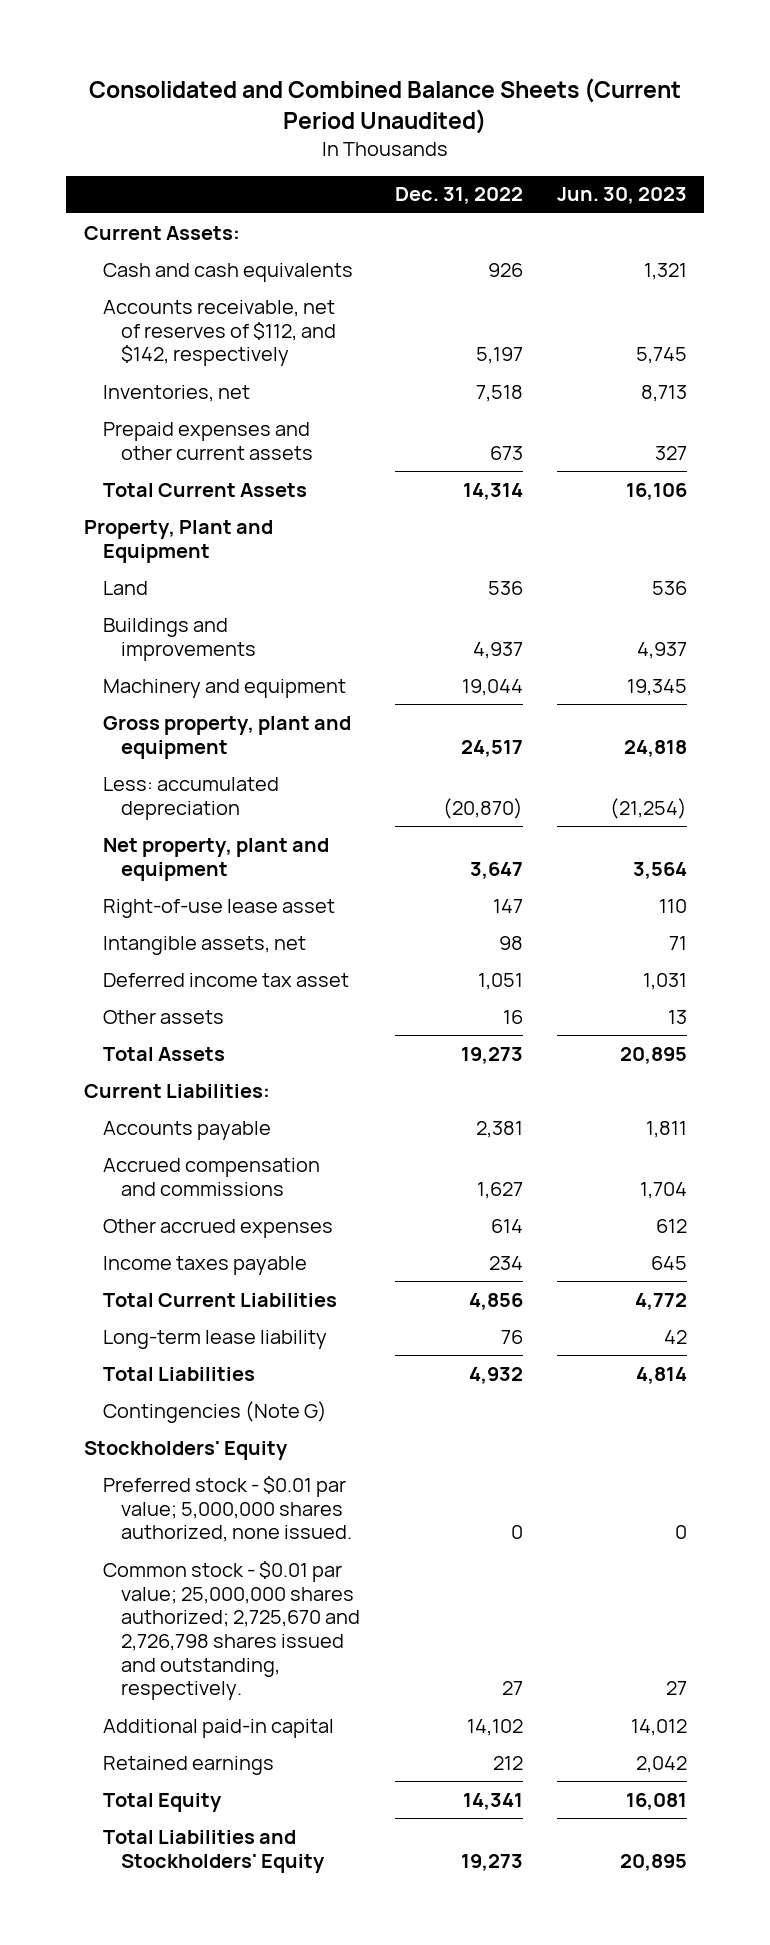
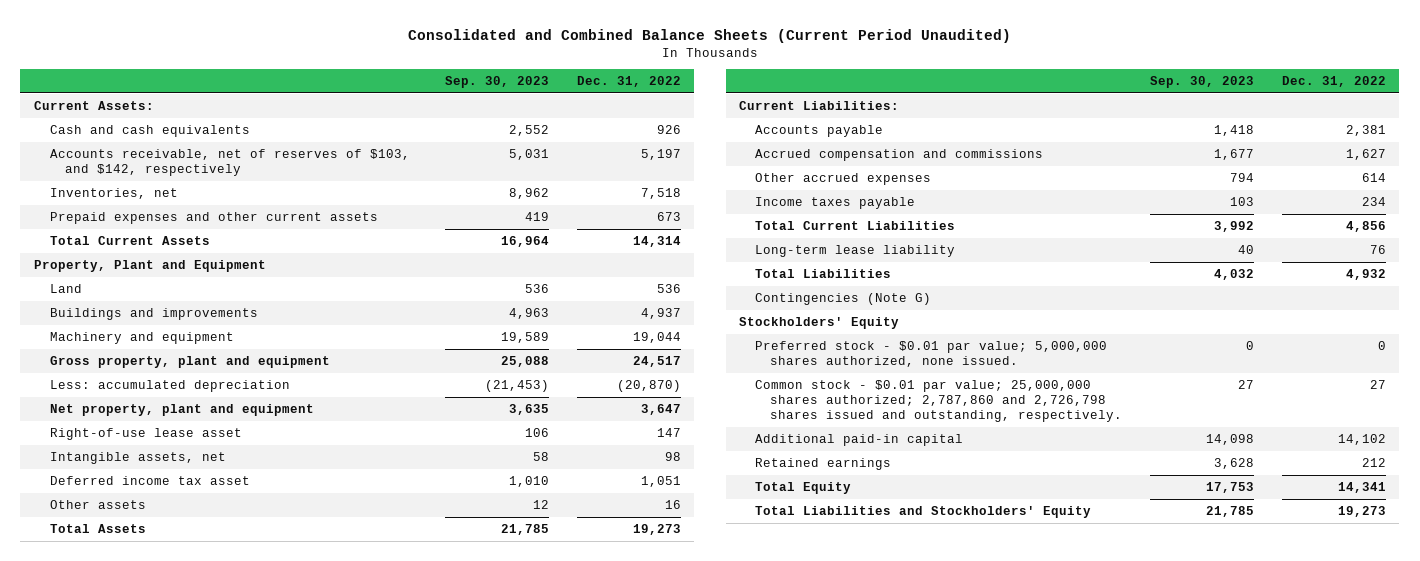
- | Dec. 31, 2022 | Jun. 30, 2023
+ | Sep. 30, 2023 | Dec. 31, 2022
- Accounts receivable, net of reserves of $112, and $142, respectively | 5,197 | 5,745
+ Accounts receivable, net of reserves of $103, and $142, respectively | 5,031 | 5,197
- Common stock - $0.01 par value; 25,000,000 shares authorized; 2,725,670 and 2,726,798 shares issued and outstanding, respectively. | 27 | 27
+ Common stock - $0.01 par value; 25,000,000 shares authorized; 2,787,860 and 2,726,798 shares issued and outstanding, respectively. | 27 | 27

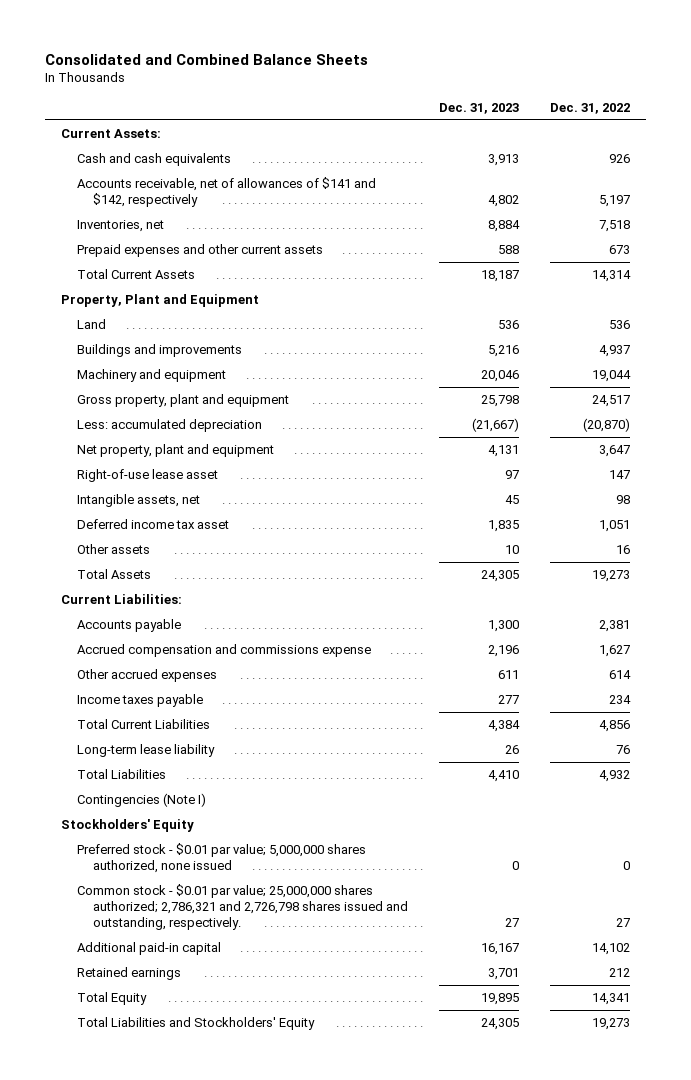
- Consolidated and Combined Balance Sheets (Current Period Unaudited)
+ Consolidated and Combined Balance Sheets
- | Sep. 30, 2023 | Dec. 31, 2022
+ | Dec. 31, 2023 | Dec. 31, 2022
- Accounts receivable, net of reserves of $103, and $142, respectively | 5,031 | 5,197
+ Accounts receivable, net of allowances of $141 and $142, respectively | 4,802 | 5,197
- Accrued compensation and commissions | 1,677 | 1,627
+ Accrued compensation and commissions expense | 2,196 | 1,627
- Contingencies (Note G)
+ Contingencies (Note I)
- Preferred stock - $0.01 par value; 5,000,000 shares authorized, none issued. | 0 | 0
- Common stock - $0.01 par value; 25,000,000 shares authorized; 2,787,860 and 2,726,798 shares issued and outstanding, respectively. | 27 | 27
+ Preferred stock - $0.01 par value; 5,000,000 shares authorized, none issued | 0 | 0
+ Common stock - $0.01 par value; 25,000,000 shares authorized; 2,786,321 and 2,726,798 shares issued and outstanding, respectively. | 27 | 27

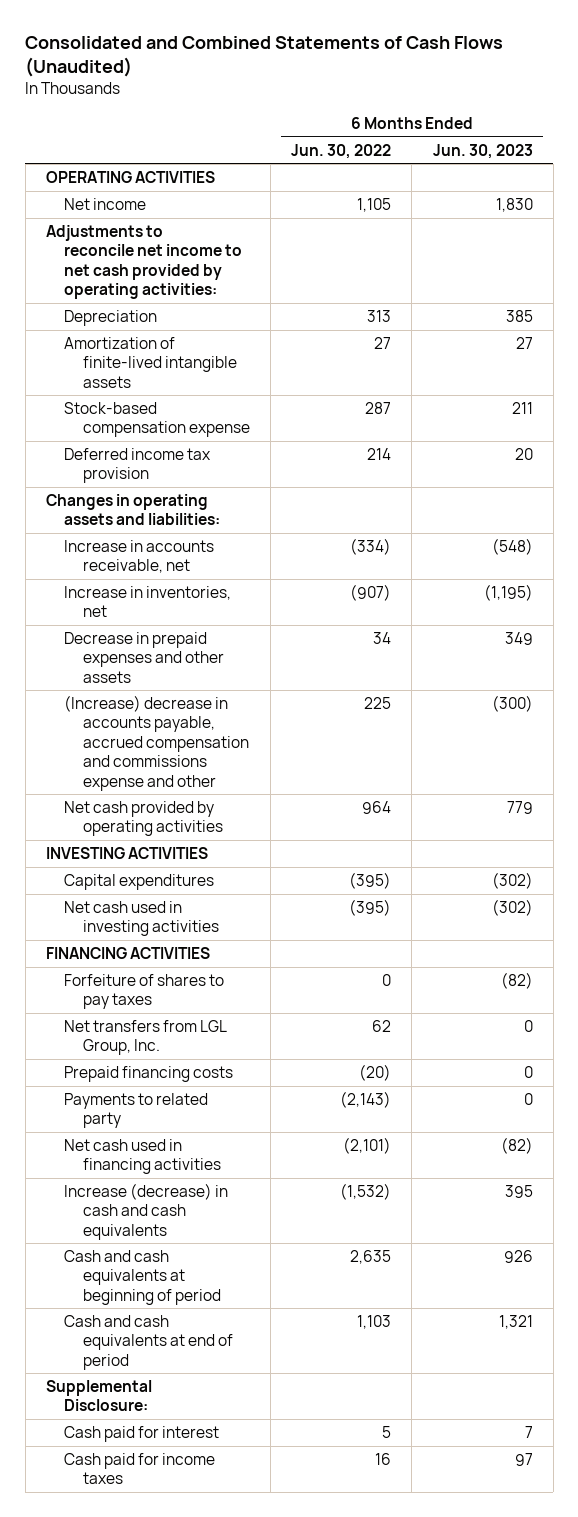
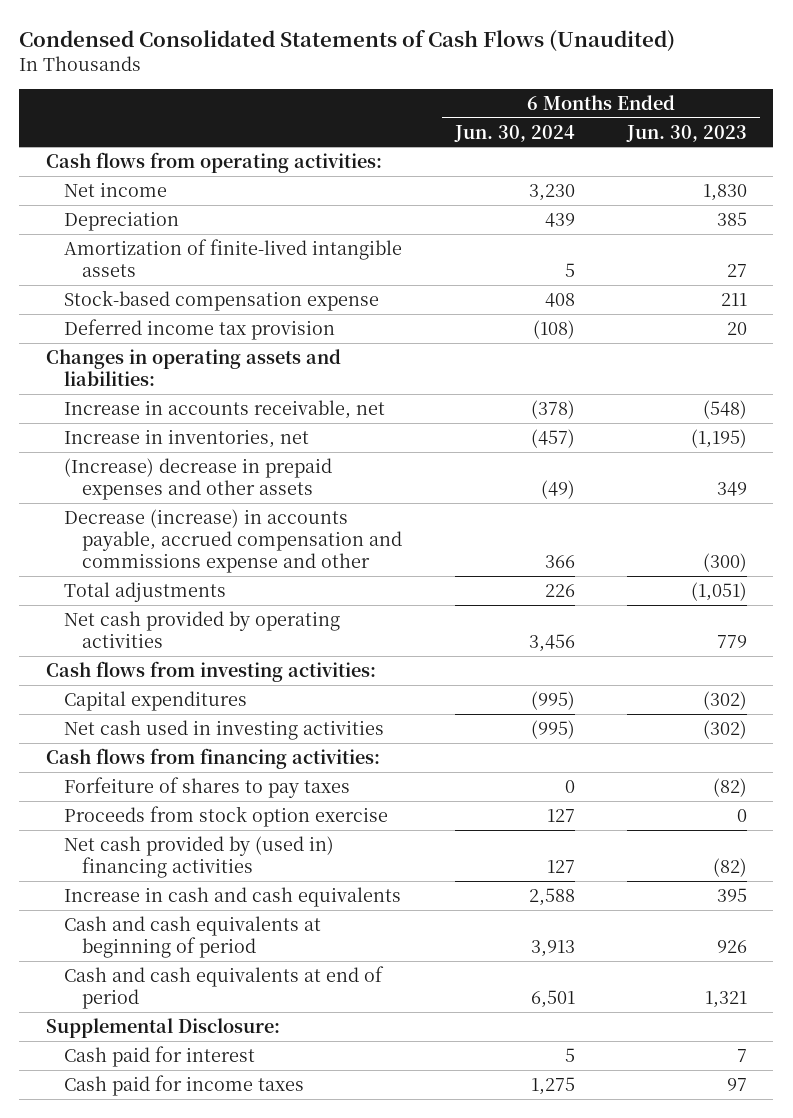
- Consolidated and Combined Statements of Cash Flows (Unaudited)
+ Condensed Consolidated Statements of Cash Flows (Unaudited)
- | 6 Months Ended Jun. 30, 2022 | 6 Months Ended Jun. 30, 2023
+ | 6 Months Ended Jun. 30, 2024 | 6 Months Ended Jun. 30, 2023
- OPERATING ACTIVITIES
+ Cash flows from operating activities:
- Adjustments to reconcile net income to net cash provided by operating activities:
- Decrease in prepaid expenses and other assets | 34 | 349
- (Increase) decrease in accounts payable, accrued compensation and commissions expense and other | 225 | (300)
+ (Increase) decrease in prepaid expenses and other assets | (49) | 349
+ Decrease (increase) in accounts payable, accrued compensation and commissions expense and other | 366 | (300)
+ Total adjustments | 226 | (1,051)
- INVESTING ACTIVITIES
+ Cash flows from investing activities:
- FINANCING ACTIVITIES
+ Cash flows from financing activities:
- Net transfers from LGL Group, Inc. | 62 | 0
- Prepaid financing costs | (20) | 0
- Payments to related party | (2,143) | 0
- Net cash used in financing activities | (2,101) | (82)
- Increase (decrease) in cash and cash equivalents | (1,532) | 395
+ Proceeds from stock option exercise | 127 | 0
+ Net cash provided by (used in) financing activities | 127 | (82)
+ Increase in cash and cash equivalents | 2,588 | 395

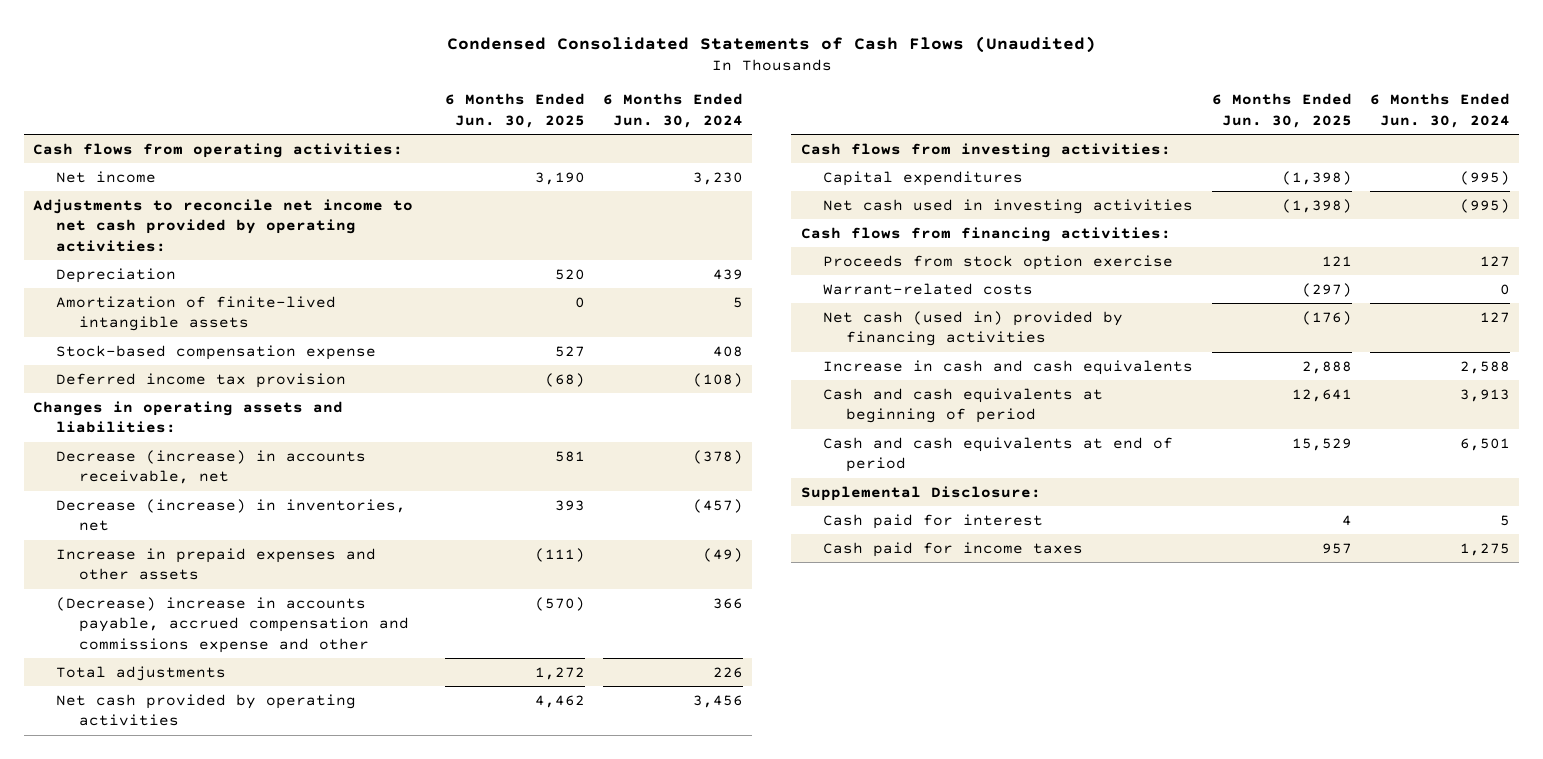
- | 6 Months Ended Jun. 30, 2024 | 6 Months Ended Jun. 30, 2023
+ | 6 Months Ended Jun. 30, 2025 | 6 Months Ended Jun. 30, 2024
+ Adjustments to reconcile net income to net cash provided by operating activities:
- Increase in accounts receivable, net | (378) | (548)
- Increase in inventories, net | (457) | (1,195)
- (Increase) decrease in prepaid expenses and other assets | (49) | 349
- Decrease (increase) in accounts payable, accrued compensation and commissions expense and other | 366 | (300)
+ Decrease (increase) in accounts receivable, net | 581 | (378)
+ Decrease (increase) in inventories, net | 393 | (457)
+ Increase in prepaid expenses and other assets | (111) | (49)
+ (Decrease) increase in accounts payable, accrued compensation and commissions expense and other | (570) | 366
- Forfeiture of shares to pay taxes | 0 | (82)
- Net cash provided by (used in) financing activities | 127 | (82)
+ Warrant-related costs | (297) | 0
+ Net cash (used in) provided by financing activities | (176) | 127

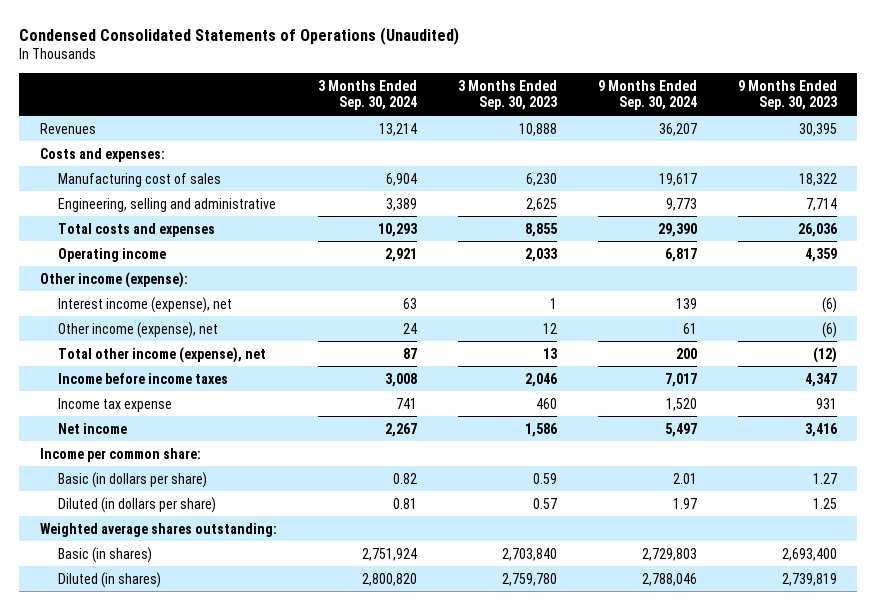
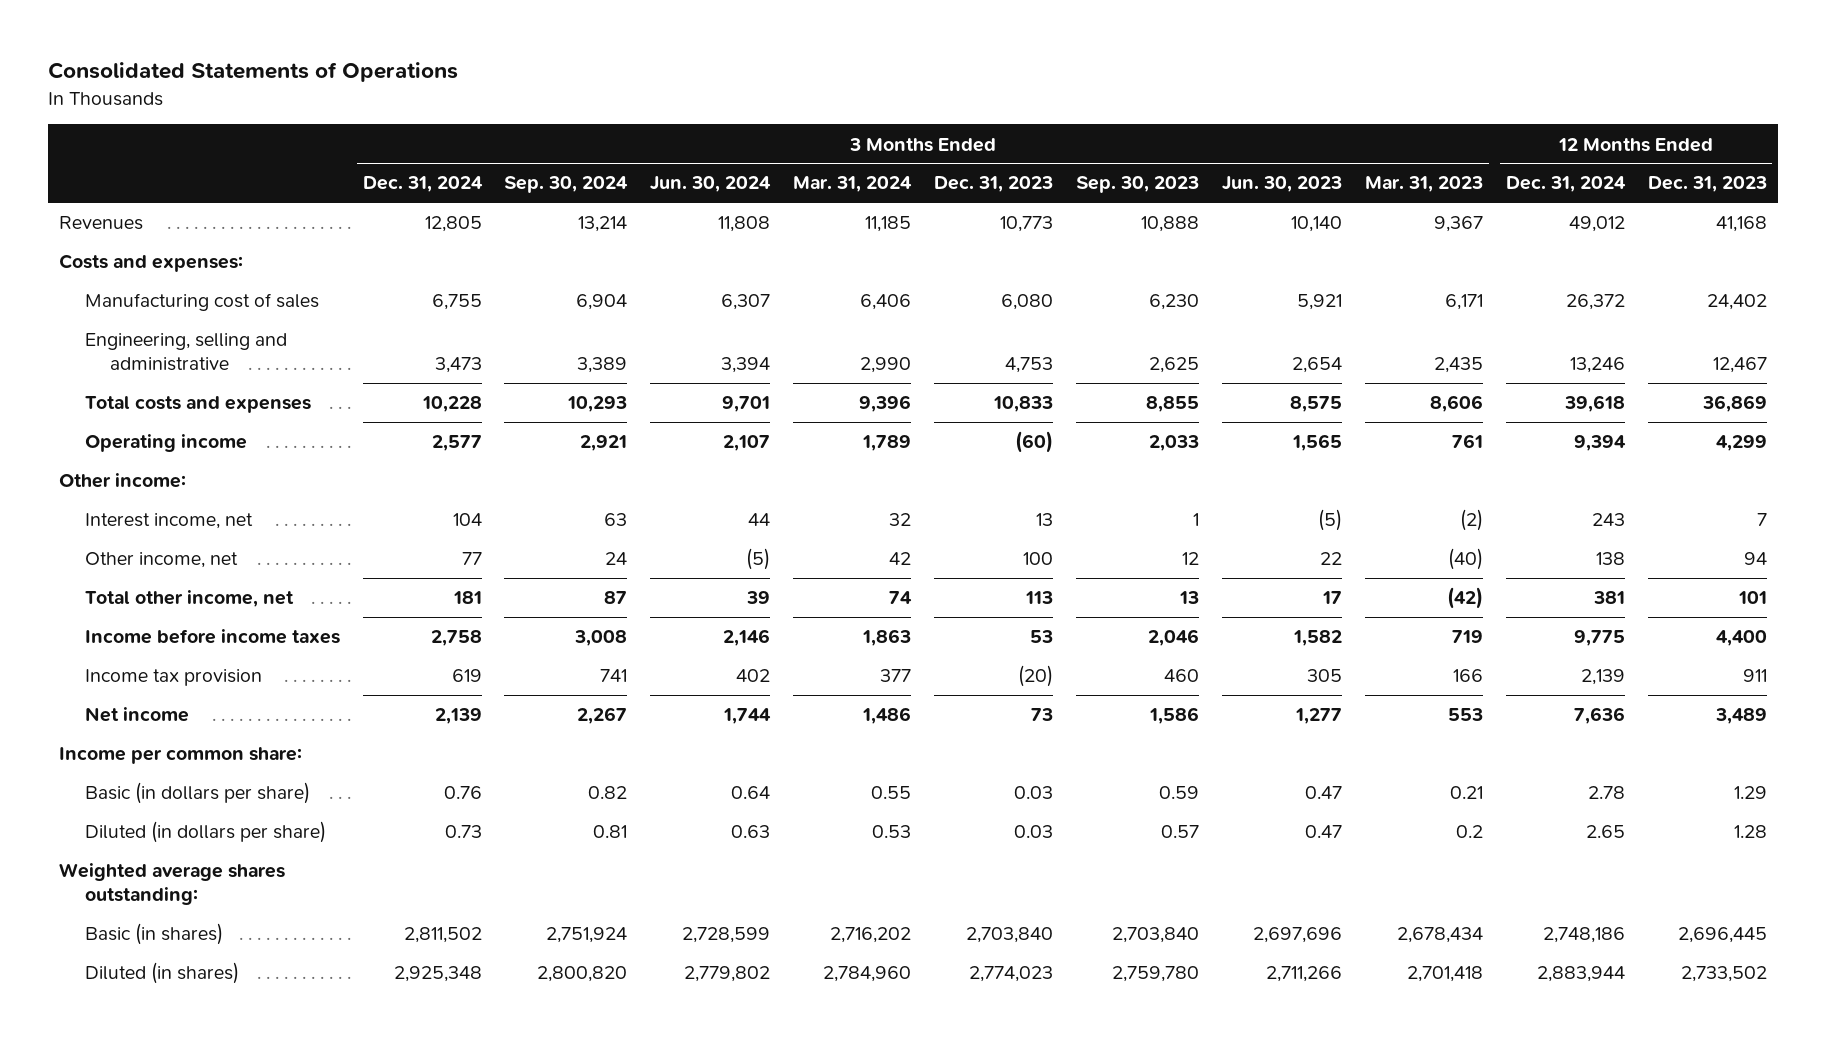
- Condensed Consolidated Statements of Operations (Unaudited)
+ Consolidated Statements of Operations
- | 3 Months Ended Sep. 30, 2024 | 3 Months Ended Sep. 30, 2023 | 9 Months Ended Sep. 30, 2024 | 9 Months Ended Sep. 30, 2023
+ | 3 Months Ended Dec. 31, 2024 | 3 Months Ended Sep. 30, 2024 | 3 Months Ended Jun. 30, 2024 | 3 Months Ended Mar. 31, 2024 | 3 Months Ended Dec. 31, 2023 | 3 Months Ended Sep. 30, 2023 | 3 Months Ended Jun. 30, 2023 | 3 Months Ended Mar. 31, 2023 | 12 Months Ended Dec. 31, 2024 | 12 Months Ended Dec. 31, 2023
- Other income (expense):
- Interest income (expense), net | 63 | 1 | 139 | (6)
- Other income (expense), net | 24 | 12 | 61 | (6)
- Total other income (expense), net | 87 | 13 | 200 | (12)
+ Other income:
+ Interest income, net | 104 | 63 | 44 | 32 | 13 | 1 | (5) | (2) | 243 | 7
+ Other income, net | 77 | 24 | (5) | 42 | 100 | 12 | 22 | (40) | 138 | 94
+ Total other income, net | 181 | 87 | 39 | 74 | 113 | 13 | 17 | (42) | 381 | 101
- Income tax expense | 741 | 460 | 1,520 | 931
+ Income tax provision | 619 | 741 | 402 | 377 | (20) | 460 | 305 | 166 | 2,139 | 911

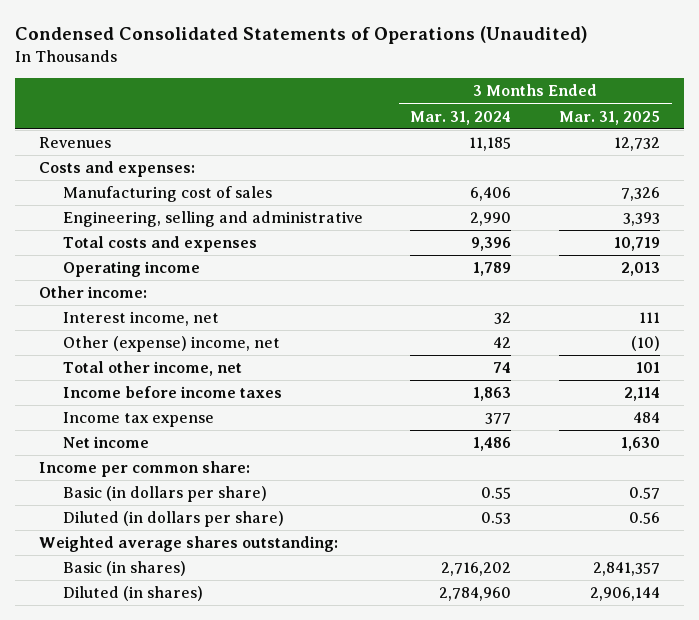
- Consolidated Statements of Operations
+ Condensed Consolidated Statements of Operations (Unaudited)
- | 3 Months Ended Dec. 31, 2024 | 3 Months Ended Sep. 30, 2024 | 3 Months Ended Jun. 30, 2024 | 3 Months Ended Mar. 31, 2024 | 3 Months Ended Dec. 31, 2023 | 3 Months Ended Sep. 30, 2023 | 3 Months Ended Jun. 30, 2023 | 3 Months Ended Mar. 31, 2023 | 12 Months Ended Dec. 31, 2024 | 12 Months Ended Dec. 31, 2023
+ | 3 Months Ended Mar. 31, 2024 | 3 Months Ended Mar. 31, 2025
- Other income, net | 77 | 24 | (5) | 42 | 100 | 12 | 22 | (40) | 138 | 94
+ Other (expense) income, net | 42 | (10)
- Income tax provision | 619 | 741 | 402 | 377 | (20) | 460 | 305 | 166 | 2,139 | 911
+ Income tax expense | 377 | 484

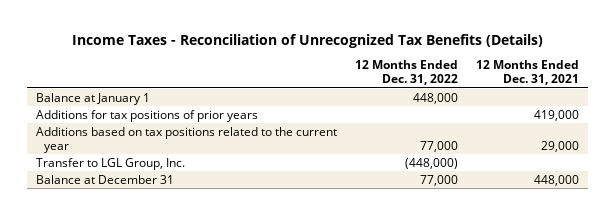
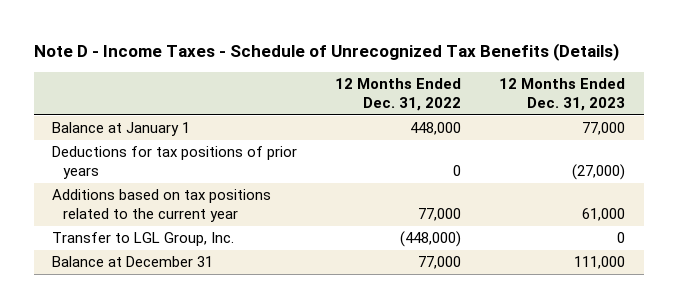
- Income Taxes - Reconciliation of Unrecognized Tax Benefits (Details)
+ Note D - Income Taxes - Schedule of Unrecognized Tax Benefits (Details)
- | 12 Months Ended Dec. 31, 2022 | 12 Months Ended Dec. 31, 2021
+ | 12 Months Ended Dec. 31, 2022 | 12 Months Ended Dec. 31, 2023
- Additions for tax positions of prior years | | 419,000
+ Deductions for tax positions of prior years | 0 | (27,000)

